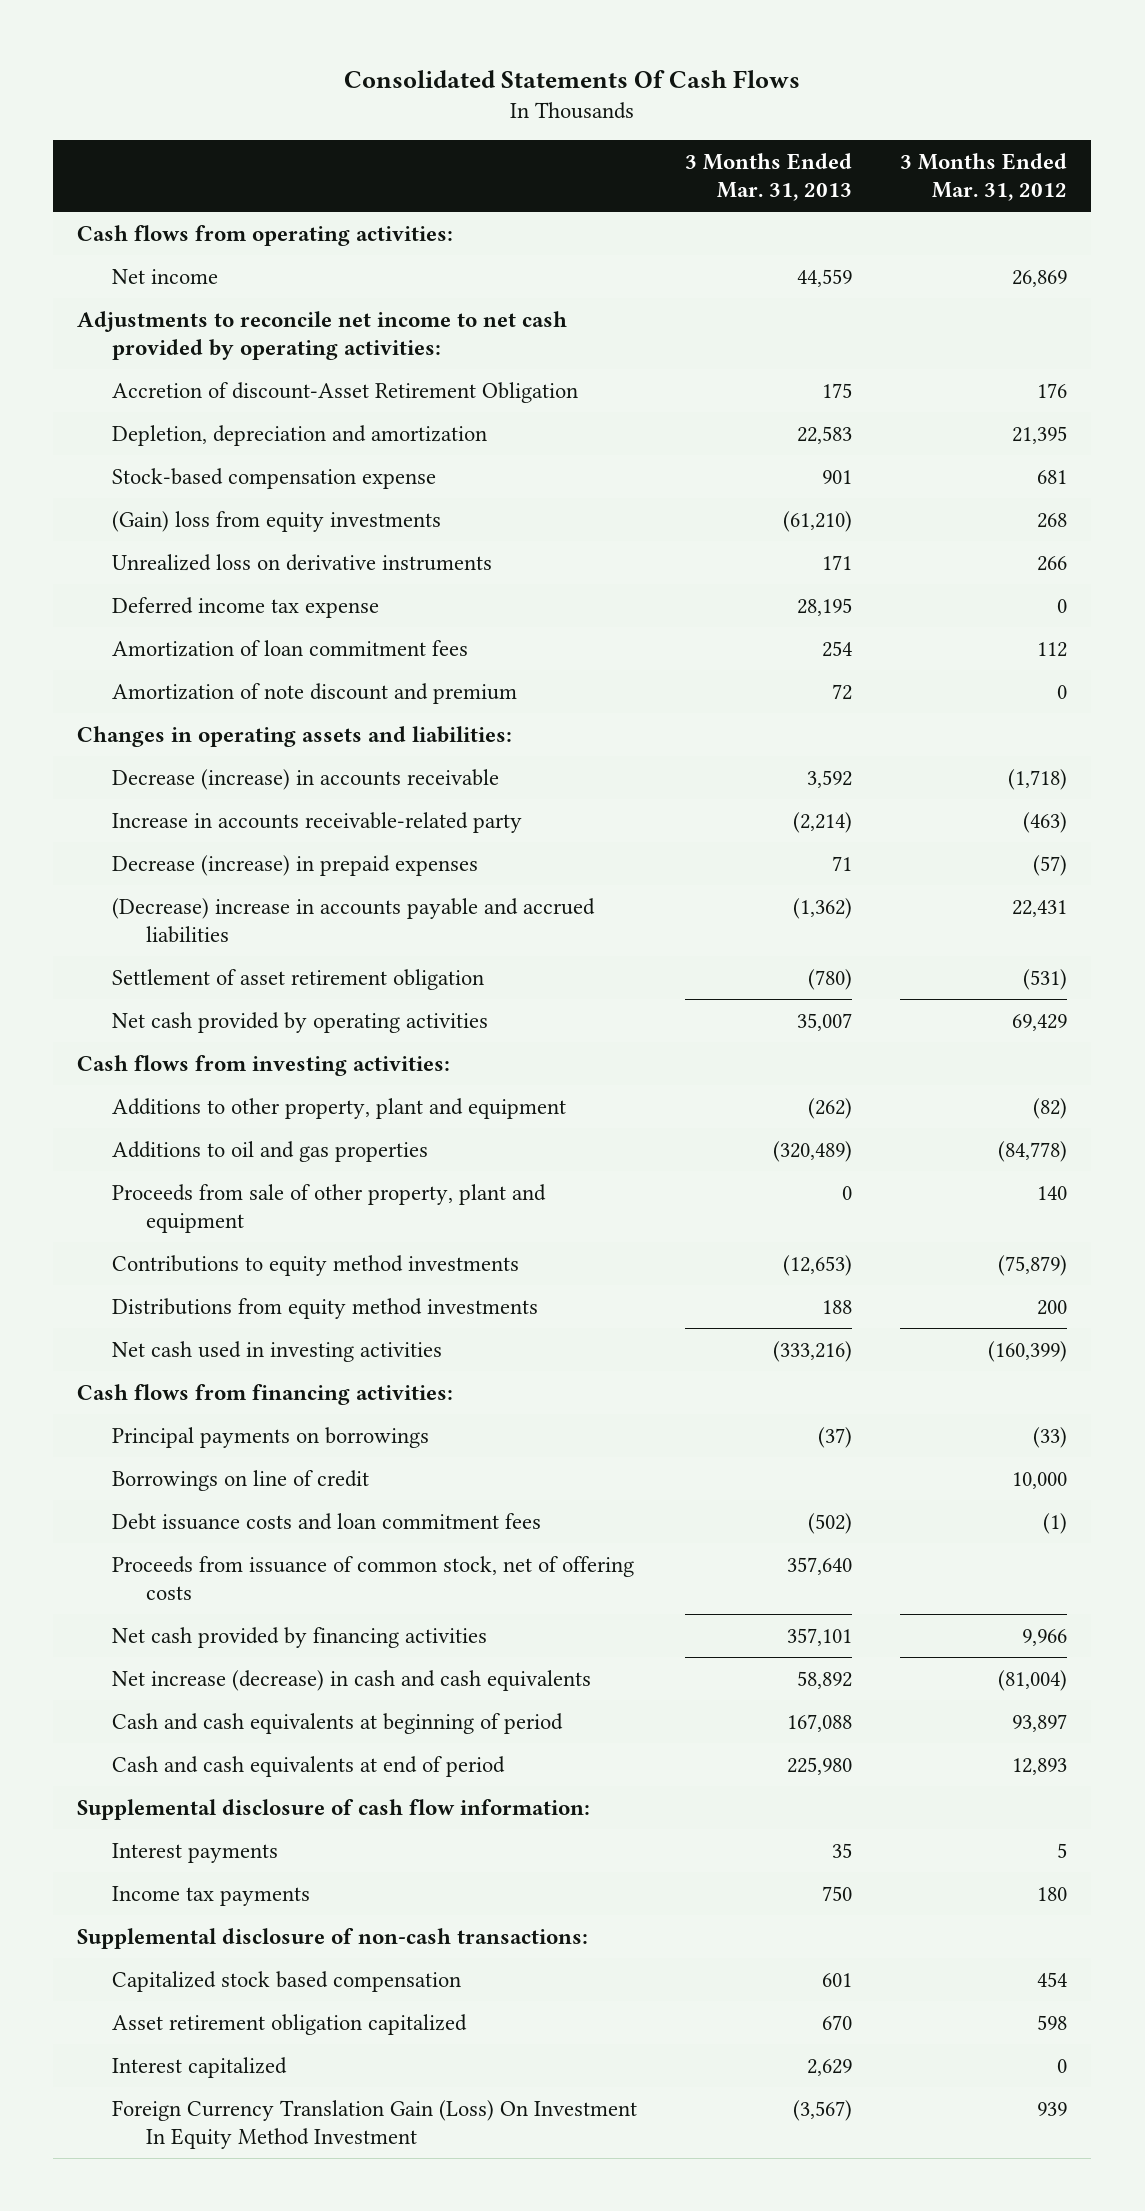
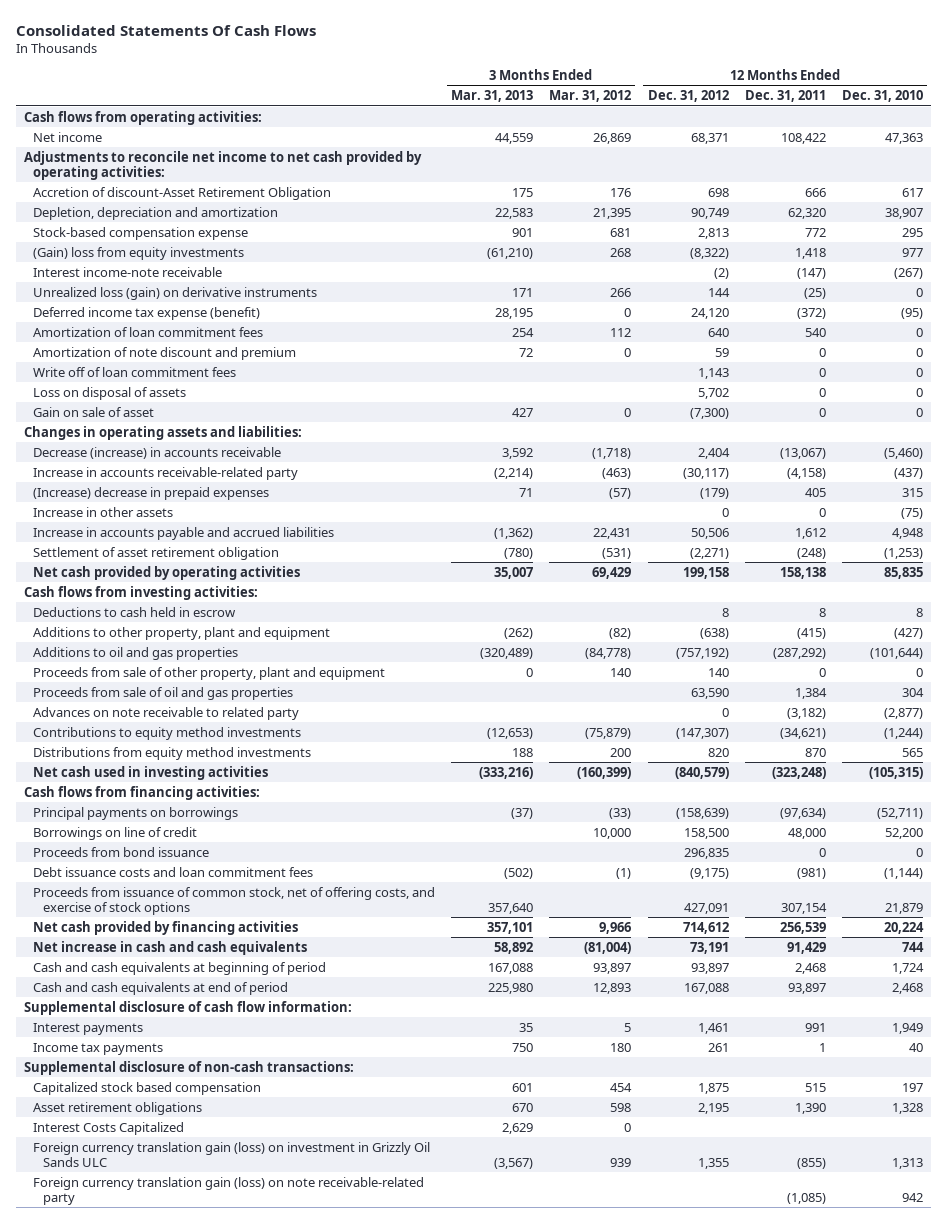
- | 3 Months Ended Mar. 31, 2013 | 3 Months Ended Mar. 31, 2012
+ | 3 Months Ended Mar. 31, 2013 | 3 Months Ended Mar. 31, 2012 | 12 Months Ended Dec. 31, 2012 | 12 Months Ended Dec. 31, 2011 | 12 Months Ended Dec. 31, 2010
- Unrealized loss on derivative instruments | 171 | 266
- Deferred income tax expense | 28,195 | 0
+ Interest income-note receivable | | | (2) | (147) | (267)
+ Unrealized loss (gain) on derivative instruments | 171 | 266 | 144 | (25) | 0
+ Deferred income tax expense (benefit) | 28,195 | 0 | 24,120 | (372) | (95)
+ Write off of loan commitment fees | | | 1,143 | 0 | 0
+ Loss on disposal of assets | | | 5,702 | 0 | 0
+ Gain on sale of asset | 427 | 0 | (7,300) | 0 | 0
- Decrease (increase) in prepaid expenses | 71 | (57)
- (Decrease) increase in accounts payable and accrued liabilities | (1,362) | 22,431
+ (Increase) decrease in prepaid expenses | 71 | (57) | (179) | 405 | 315
+ Increase in other assets | | | 0 | 0 | (75)
+ Increase in accounts payable and accrued liabilities | (1,362) | 22,431 | 50,506 | 1,612 | 4,948
+ Deductions to cash held in escrow | | | 8 | 8 | 8
+ Proceeds from sale of oil and gas properties | | | 63,590 | 1,384 | 304
+ Advances on note receivable to related party | | | 0 | (3,182) | (2,877)
+ Proceeds from bond issuance | | | 296,835 | 0 | 0
- Proceeds from issuance of common stock, net of offering costs | 357,640 |
+ Proceeds from issuance of common stock, net of offering costs, and exercise of stock options | 357,640 | | 427,091 | 307,154 | 21,879
- Net increase (decrease) in cash and cash equivalents | 58,892 | (81,004)
+ Net increase in cash and cash equivalents | 58,892 | (81,004) | 73,191 | 91,429 | 744
- Asset retirement obligation capitalized | 670 | 598
- Interest capitalized | 2,629 | 0
- Foreign Currency Translation Gain (Loss) On Investment In Equity Method Investment | (3,567) | 939
+ Asset retirement obligations | 670 | 598 | 2,195 | 1,390 | 1,328
+ Interest Costs Capitalized | 2,629 | 0 | | |
+ Foreign currency translation gain (loss) on investment in Grizzly Oil Sands ULC | (3,567) | 939 | 1,355 | (855) | 1,313
+ Foreign currency translation gain (loss) on note receivable-related party | | | | (1,085) | 942

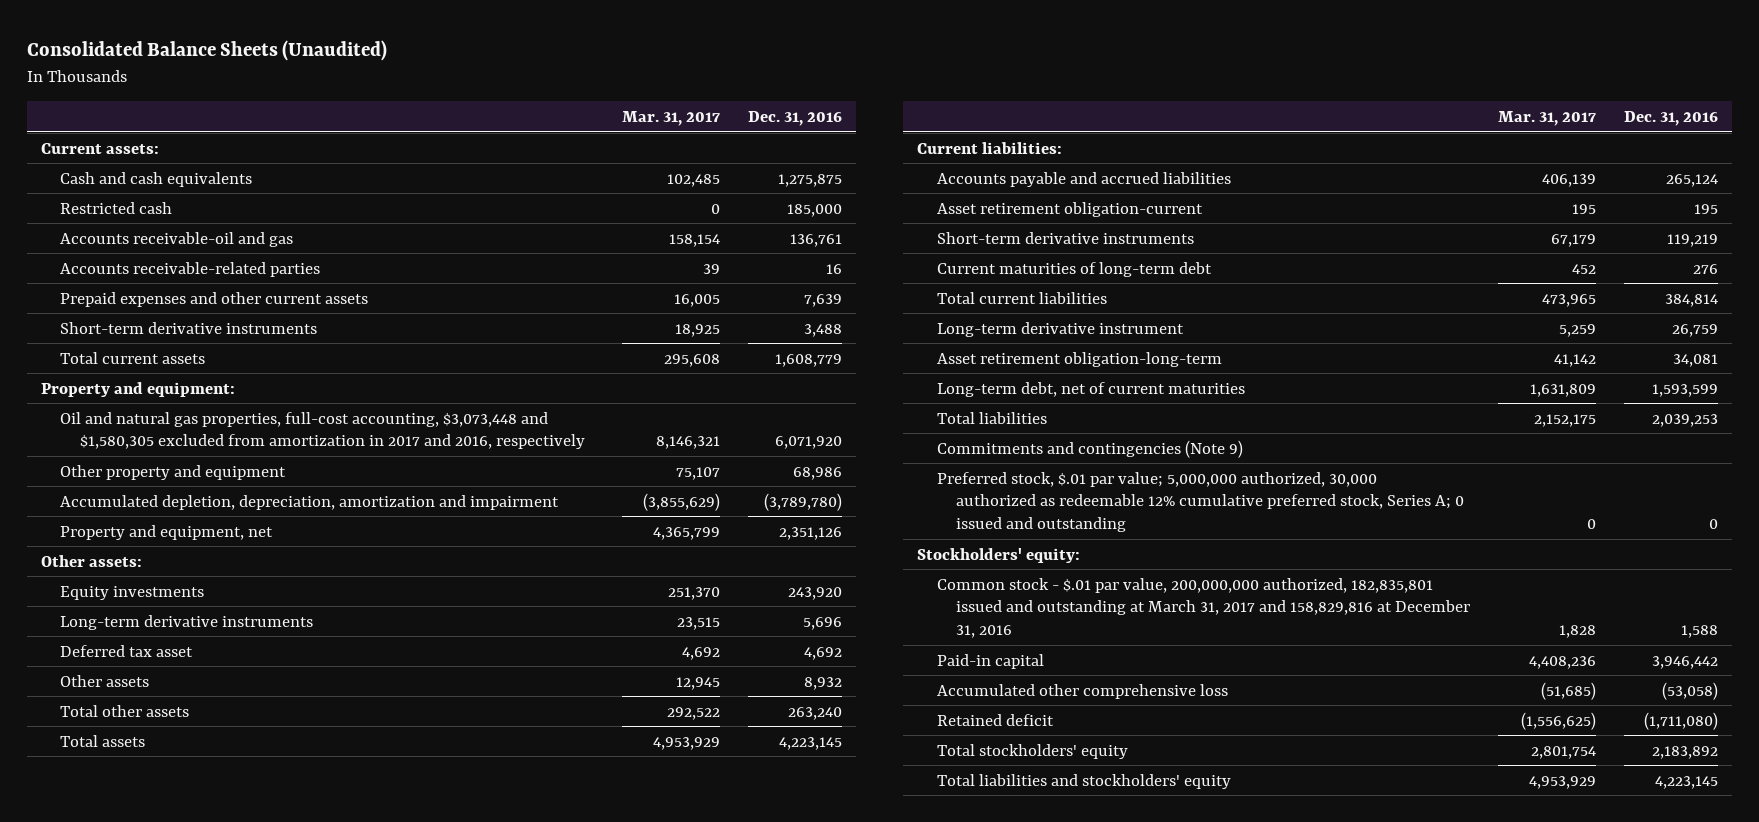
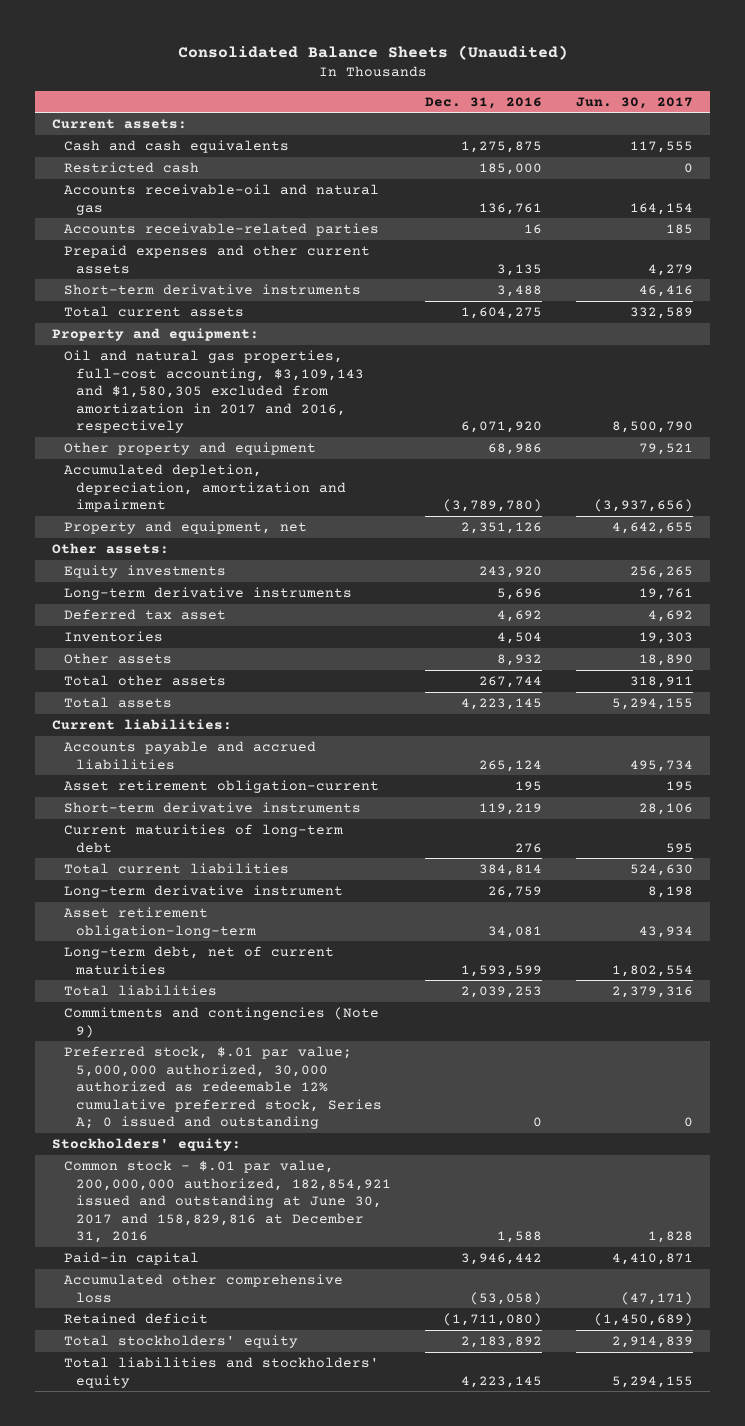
- | Mar. 31, 2017 | Dec. 31, 2016
+ | Dec. 31, 2016 | Jun. 30, 2017
- Accounts receivable-oil and gas | 158,154 | 136,761
+ Accounts receivable-oil and natural gas | 136,761 | 164,154
- Prepaid expenses and other current assets | 16,005 | 7,639
+ Prepaid expenses and other current assets | 3,135 | 4,279
- Total current assets | 295,608 | 1,608,779
+ Total current assets | 1,604,275 | 332,589
- Oil and natural gas properties, full-cost accounting, $3,073,448 and $1,580,305 excluded from amortization in 2017 and 2016, respectively | 8,146,321 | 6,071,920
+ Oil and natural gas properties, full-cost accounting, $3,109,143 and $1,580,305 excluded from amortization in 2017 and 2016, respectively | 6,071,920 | 8,500,790
+ Inventories | 4,504 | 19,303
- Total other assets | 292,522 | 263,240
+ Total other assets | 267,744 | 318,911
- Common stock - $.01 par value, 200,000,000 authorized, 182,835,801 issued and outstanding at March 31, 2017 and 158,829,816 at December 31, 2016 | 1,828 | 1,588
+ Common stock - $.01 par value, 200,000,000 authorized, 182,854,921 issued and outstanding at June 30, 2017 and 158,829,816 at December 31, 2016 | 1,588 | 1,828

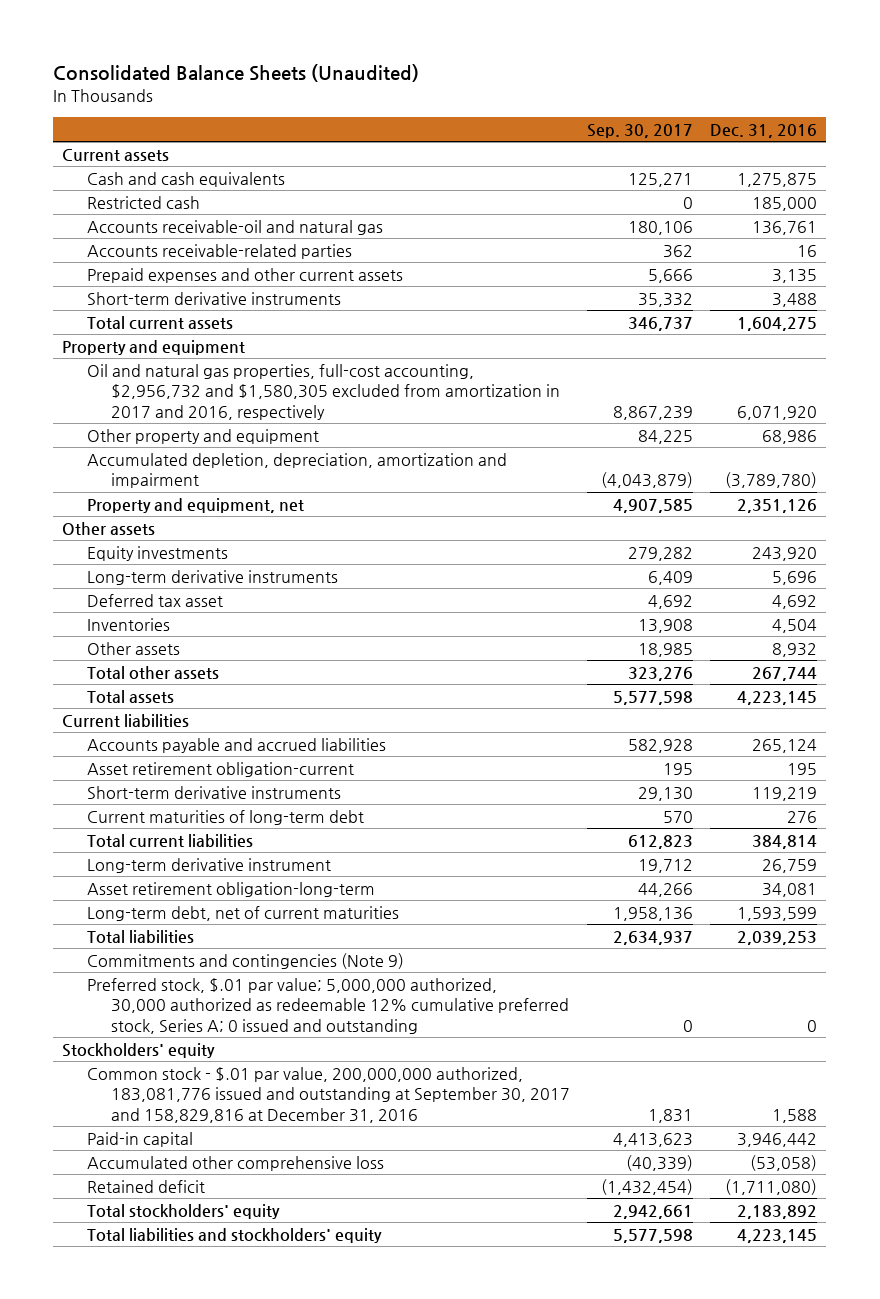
- | Dec. 31, 2016 | Jun. 30, 2017
+ | Sep. 30, 2017 | Dec. 31, 2016
- Current assets:
+ Current assets
- Property and equipment:
- Oil and natural gas properties, full-cost accounting, $3,109,143 and $1,580,305 excluded from amortization in 2017 and 2016, respectively | 6,071,920 | 8,500,790
+ Property and equipment
+ Oil and natural gas properties, full-cost accounting, $2,956,732 and $1,580,305 excluded from amortization in 2017 and 2016, respectively | 8,867,239 | 6,071,920
- Other assets:
+ Other assets
- Current liabilities:
+ Current liabilities
- Stockholders' equity:
- Common stock - $.01 par value, 200,000,000 authorized, 182,854,921 issued and outstanding at June 30, 2017 and 158,829,816 at December 31, 2016 | 1,588 | 1,828
+ Stockholders' equity
+ Common stock - $.01 par value, 200,000,000 authorized, 183,081,776 issued and outstanding at September 30, 2017 and 158,829,816 at December 31, 2016 | 1,831 | 1,588

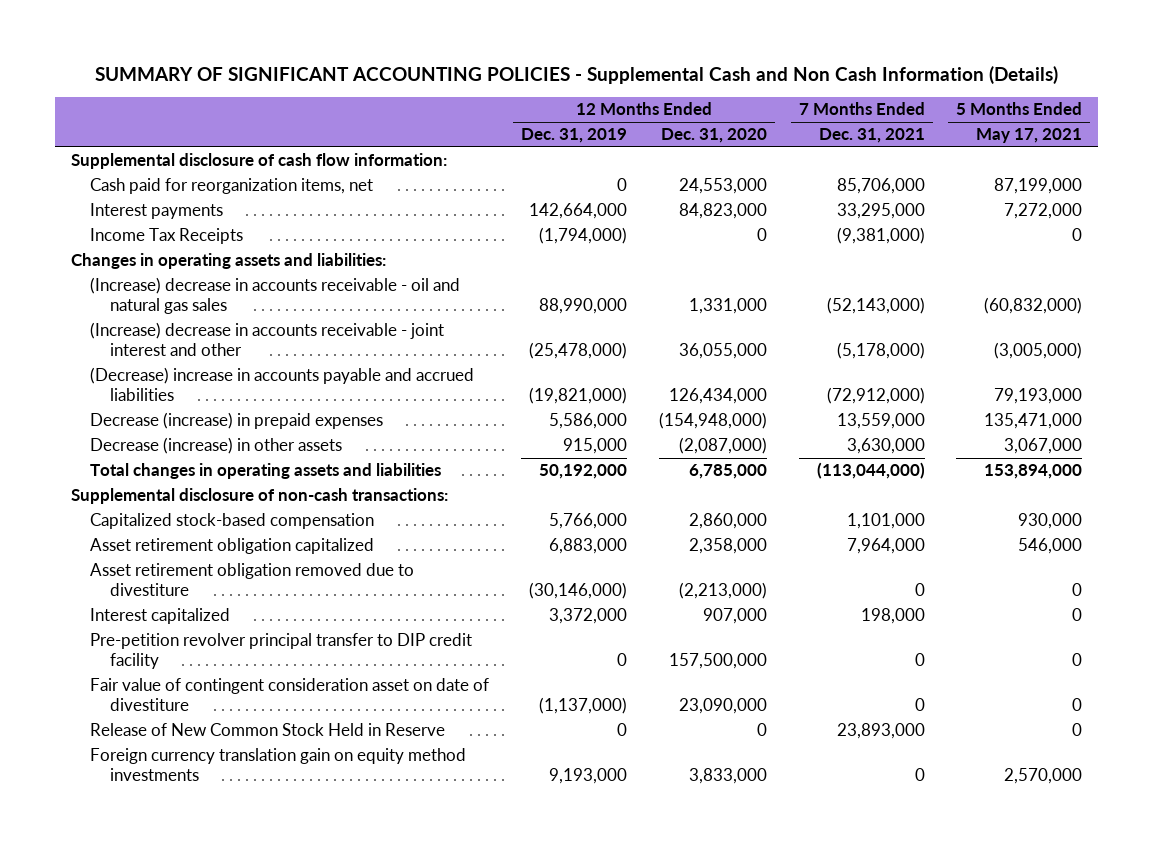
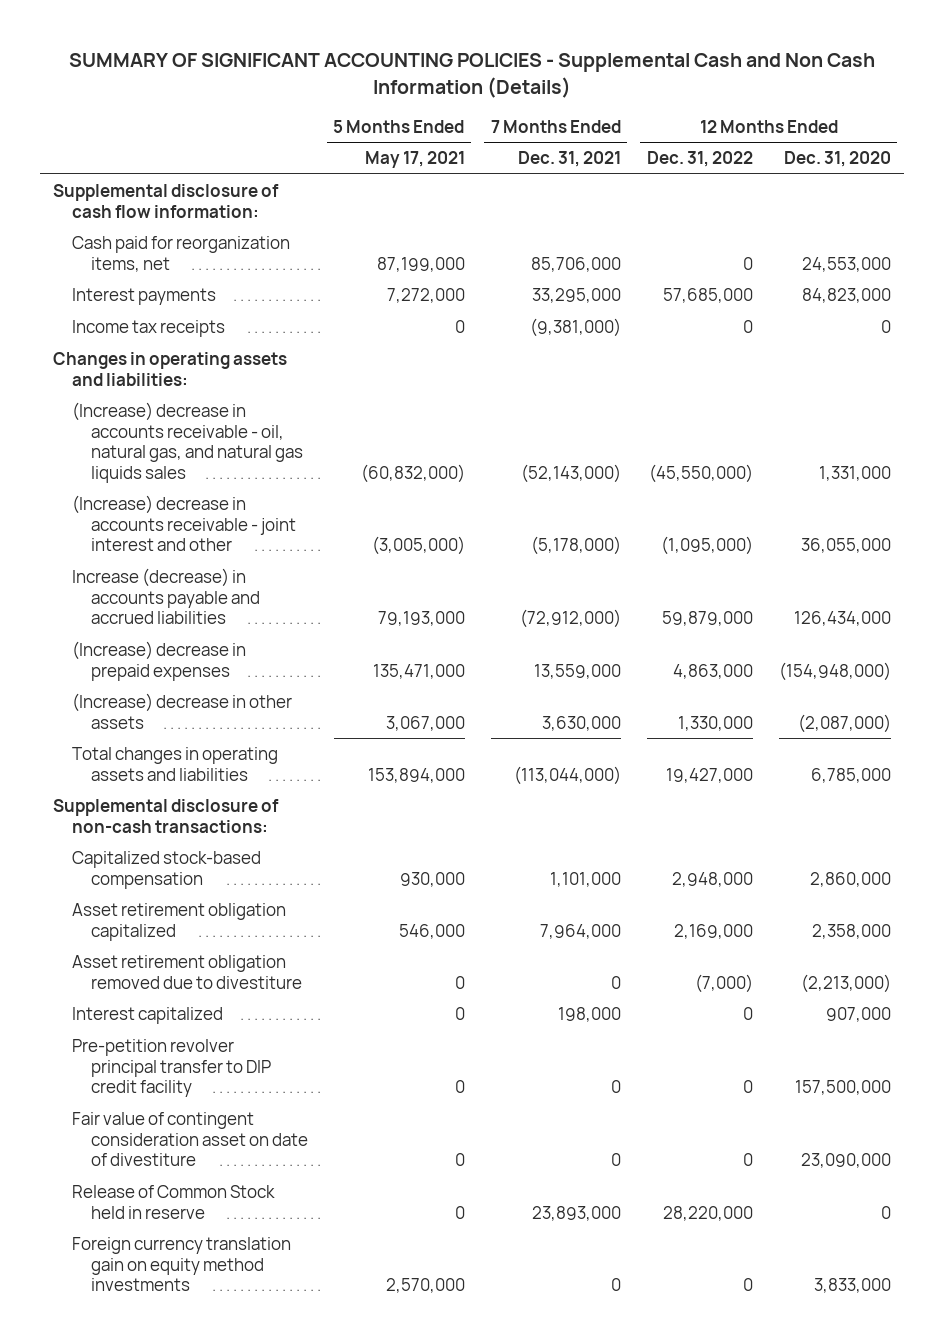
- | 12 Months Ended Dec. 31, 2019 | 12 Months Ended Dec. 31, 2020 | 7 Months Ended Dec. 31, 2021 | 5 Months Ended May 17, 2021
+ | 5 Months Ended May 17, 2021 | 7 Months Ended Dec. 31, 2021 | 12 Months Ended Dec. 31, 2022 | 12 Months Ended Dec. 31, 2020
- Income Tax Receipts | (1,794,000) | 0 | (9,381,000) | 0
+ Income tax receipts | 0 | (9,381,000) | 0 | 0
- (Increase) decrease in accounts receivable - oil and natural gas sales | 88,990,000 | 1,331,000 | (52,143,000) | (60,832,000)
+ (Increase) decrease in accounts receivable - oil, natural gas, and natural gas liquids sales | (60,832,000) | (52,143,000) | (45,550,000) | 1,331,000
- (Decrease) increase in accounts payable and accrued liabilities | (19,821,000) | 126,434,000 | (72,912,000) | 79,193,000
- Decrease (increase) in prepaid expenses | 5,586,000 | (154,948,000) | 13,559,000 | 135,471,000
- Decrease (increase) in other assets | 915,000 | (2,087,000) | 3,630,000 | 3,067,000
+ Increase (decrease) in accounts payable and accrued liabilities | 79,193,000 | (72,912,000) | 59,879,000 | 126,434,000
+ (Increase) decrease in prepaid expenses | 135,471,000 | 13,559,000 | 4,863,000 | (154,948,000)
+ (Increase) decrease in other assets | 3,067,000 | 3,630,000 | 1,330,000 | (2,087,000)
- Release of New Common Stock Held in Reserve | 0 | 0 | 23,893,000 | 0
+ Release of Common Stock held in reserve | 0 | 23,893,000 | 28,220,000 | 0

